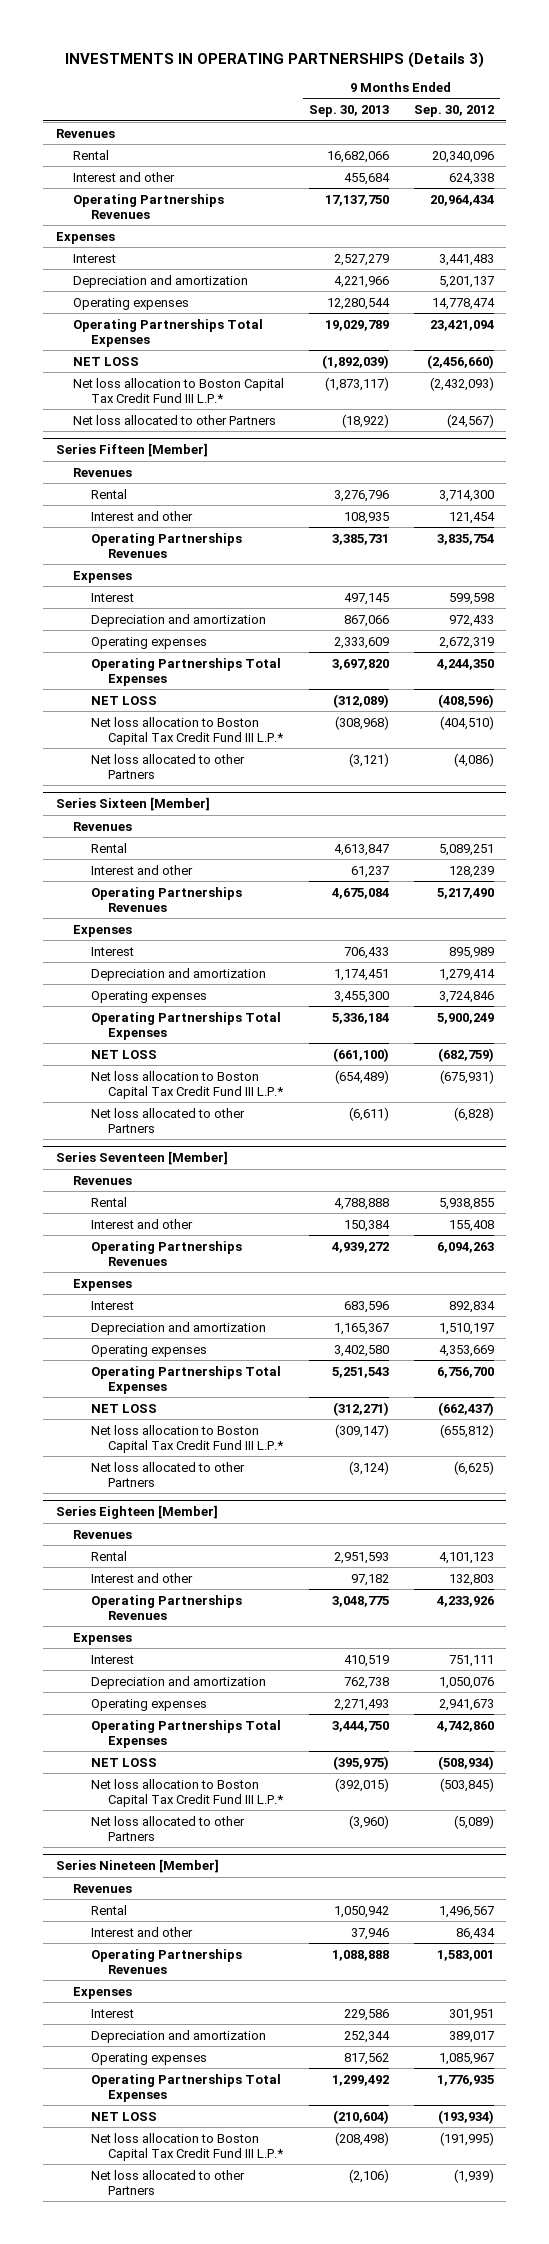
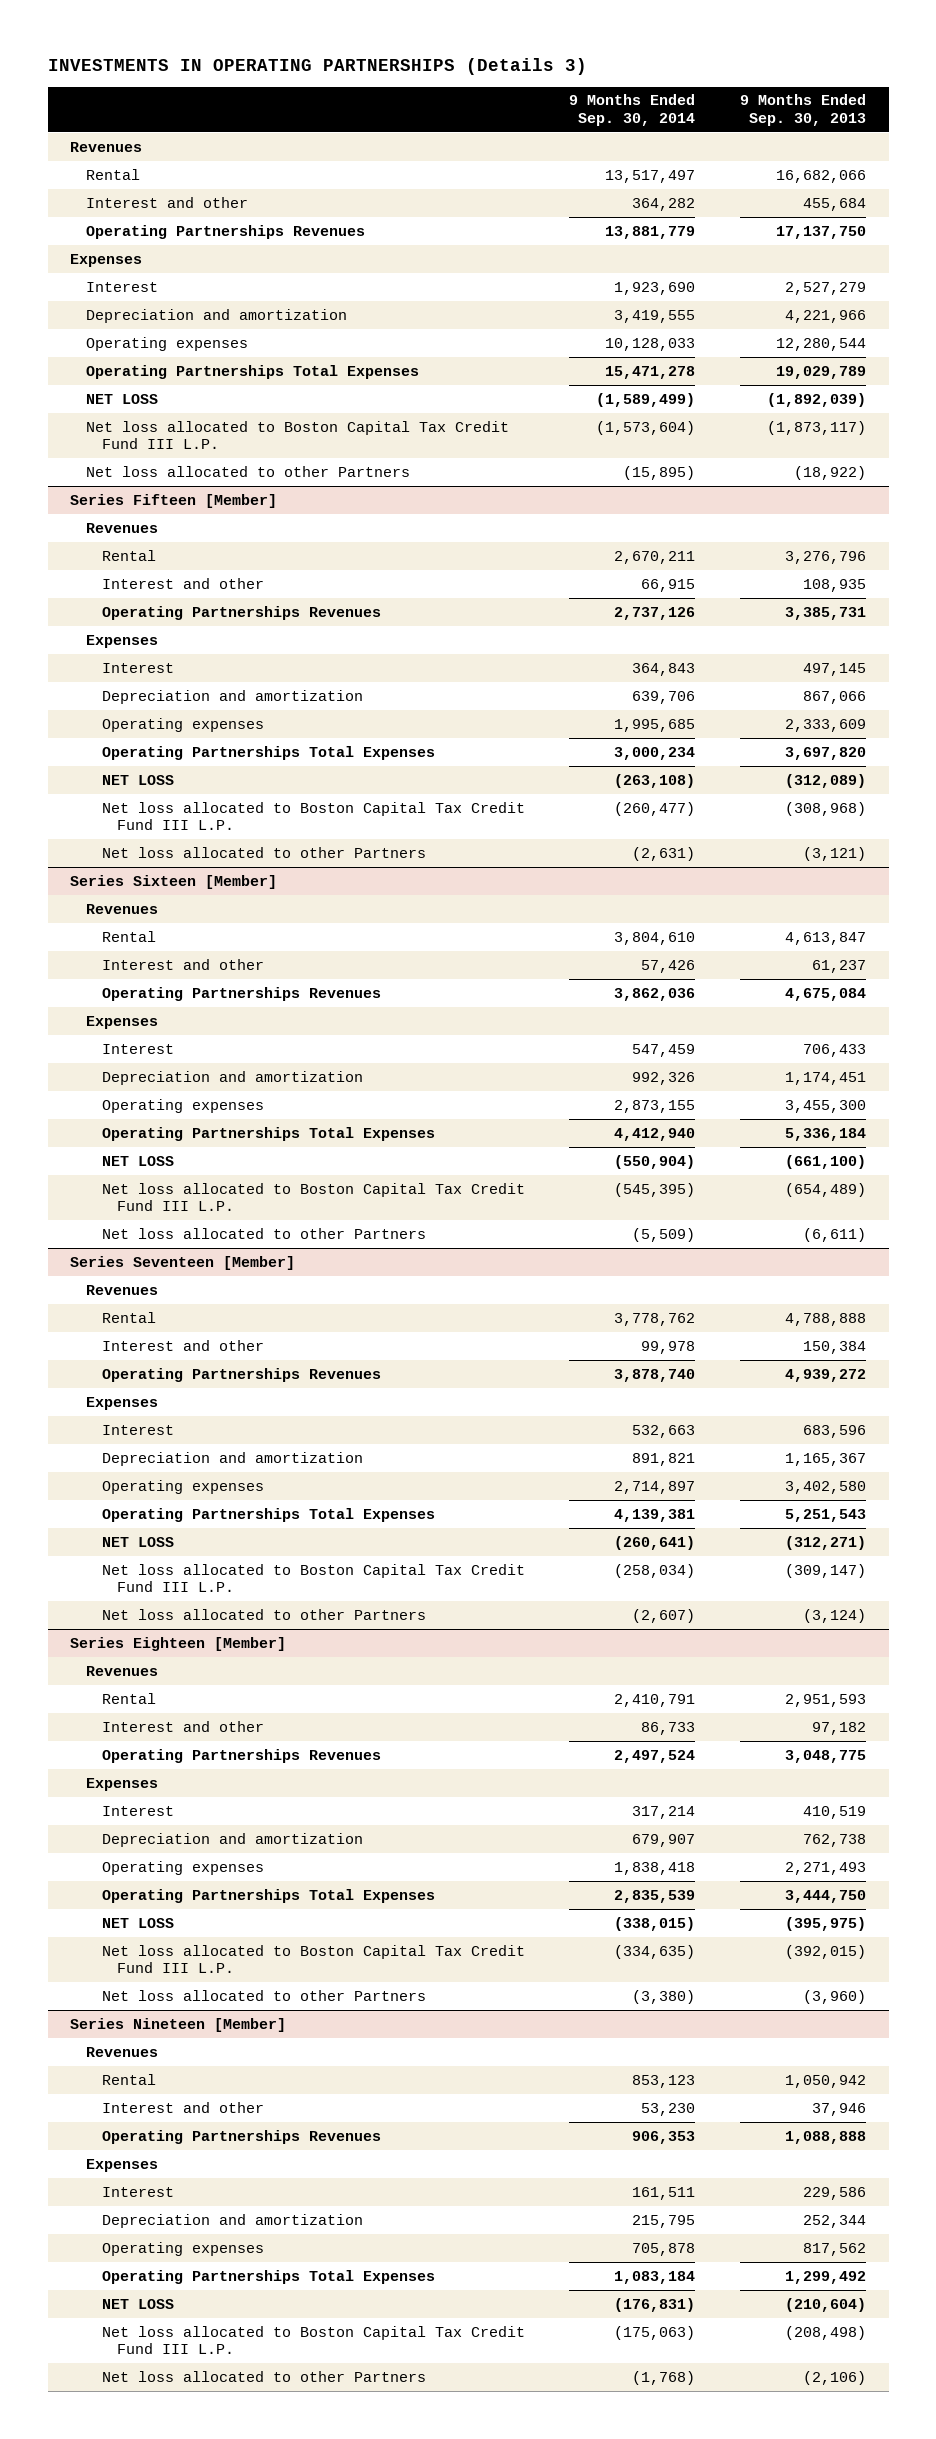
- | 9 Months Ended Sep. 30, 2013 | 9 Months Ended Sep. 30, 2012
+ | 9 Months Ended Sep. 30, 2014 | 9 Months Ended Sep. 30, 2013
- Net loss allocation to Boston Capital Tax Credit Fund III L.P.* | (1,873,117) | (2,432,093)
+ Net loss allocated to Boston Capital Tax Credit Fund III L.P. | (1,573,604) | (1,873,117)
@ Series Fifteen [Member]
- Net loss allocation to Boston Capital Tax Credit Fund III L.P.* | (308,968) | (404,510)
+ Net loss allocated to Boston Capital Tax Credit Fund III L.P. | (260,477) | (308,968)
@ Series Sixteen [Member]
- Net loss allocation to Boston Capital Tax Credit Fund III L.P.* | (654,489) | (675,931)
+ Net loss allocated to Boston Capital Tax Credit Fund III L.P. | (545,395) | (654,489)
@ Series Seventeen [Member]
- Net loss allocation to Boston Capital Tax Credit Fund III L.P.* | (309,147) | (655,812)
+ Net loss allocated to Boston Capital Tax Credit Fund III L.P. | (258,034) | (309,147)
@ Series Eighteen [Member]
- Net loss allocation to Boston Capital Tax Credit Fund III L.P.* | (392,015) | (503,845)
+ Net loss allocated to Boston Capital Tax Credit Fund III L.P. | (334,635) | (392,015)
@ Series Nineteen [Member]
- Net loss allocation to Boston Capital Tax Credit Fund III L.P.* | (208,498) | (191,995)
+ Net loss allocated to Boston Capital Tax Credit Fund III L.P. | (175,063) | (208,498)

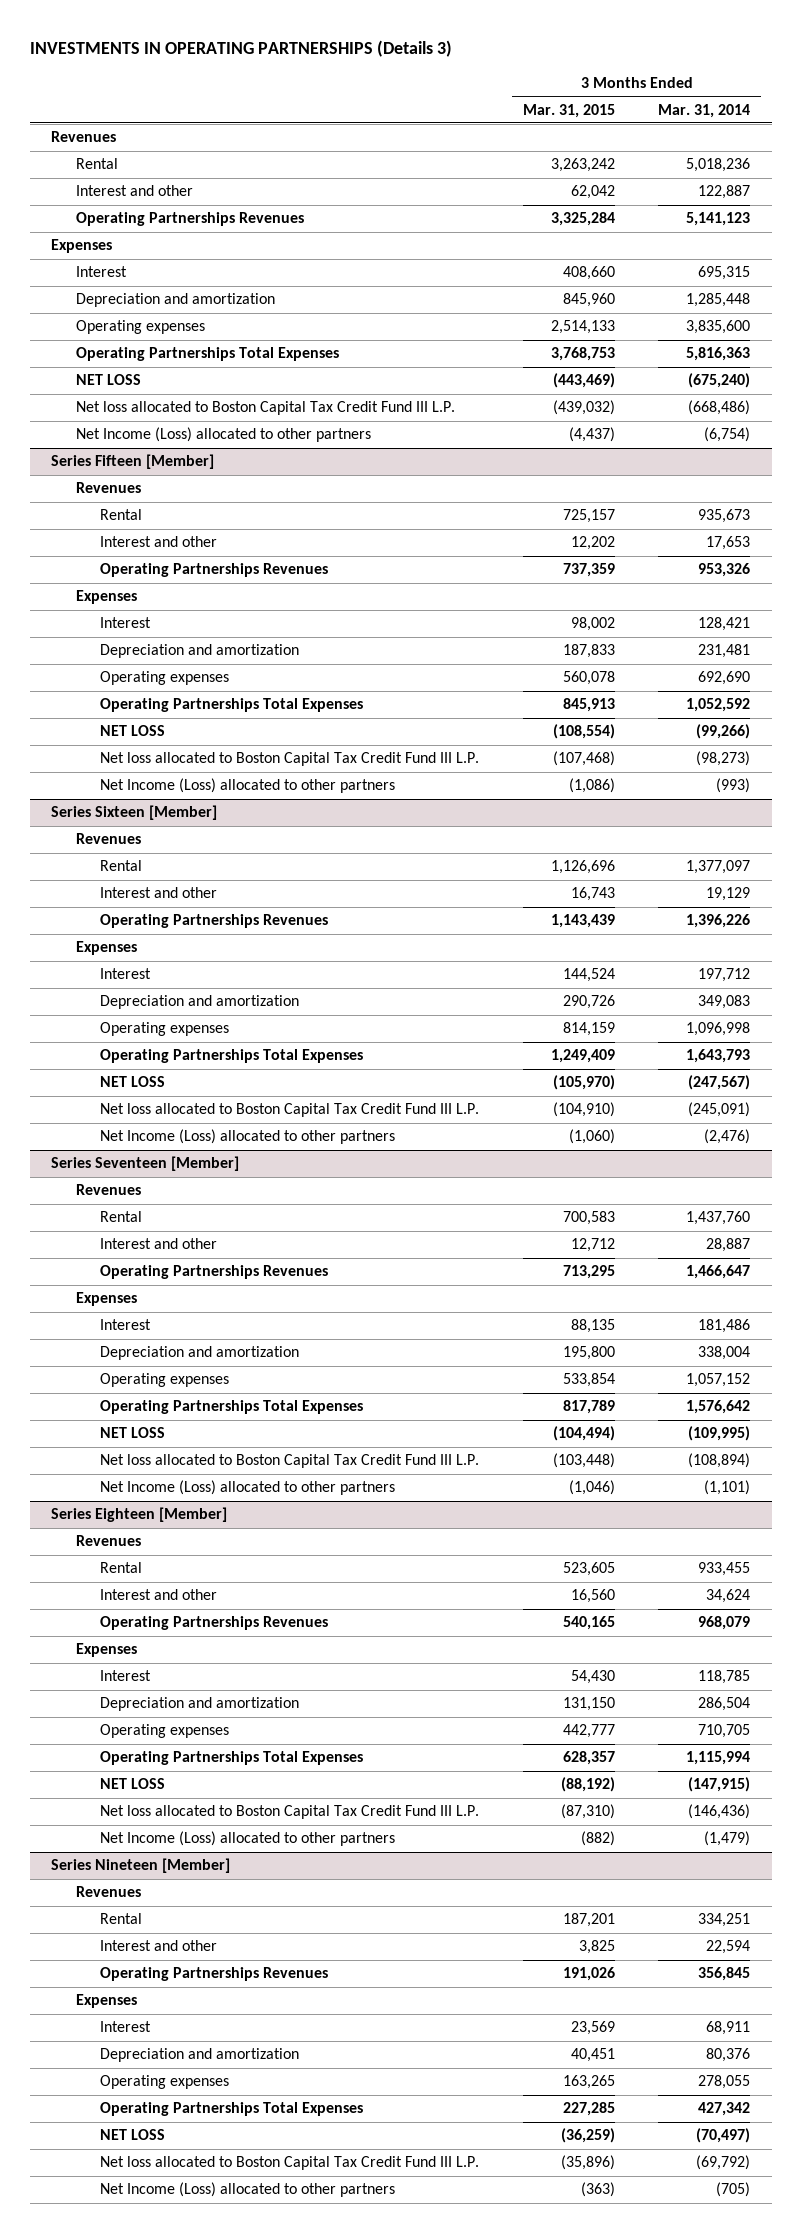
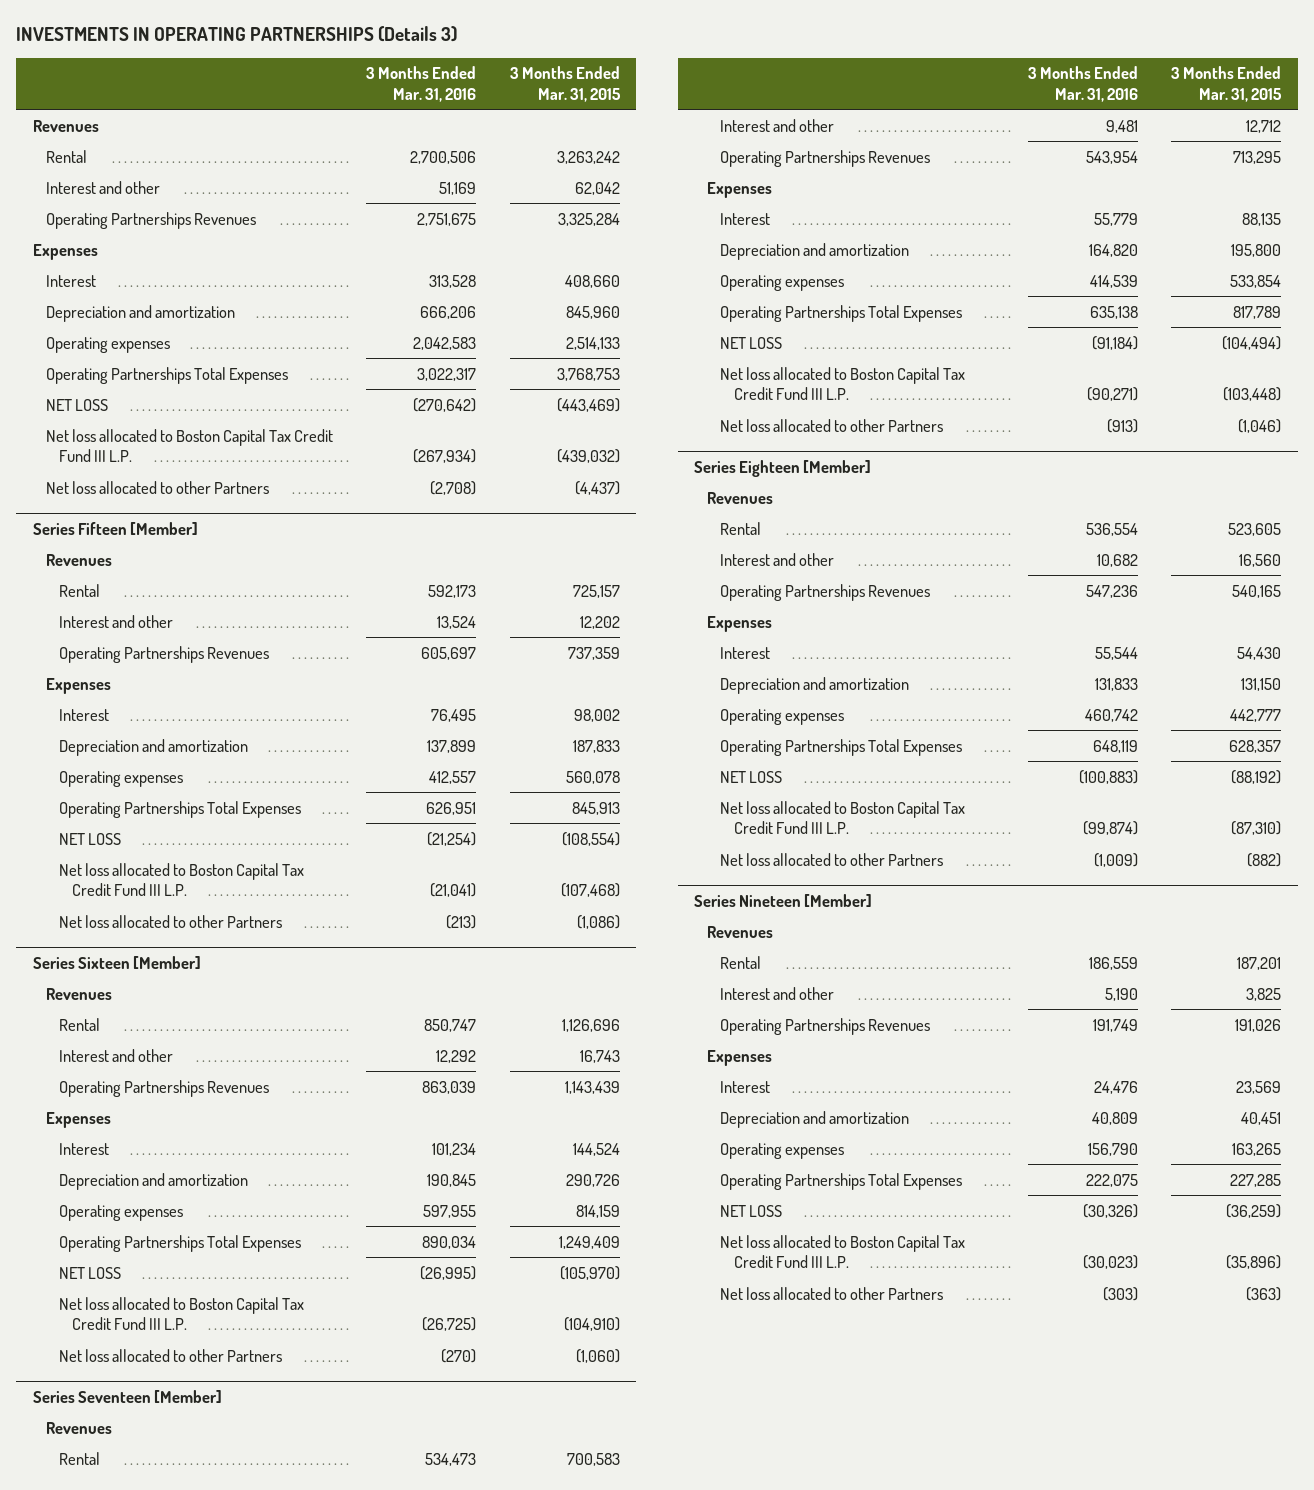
- | 3 Months Ended Mar. 31, 2015 | 3 Months Ended Mar. 31, 2014
+ | 3 Months Ended Mar. 31, 2016 | 3 Months Ended Mar. 31, 2015
- Net Income (Loss) allocated to other partners | (4,437) | (6,754)
+ Net loss allocated to other Partners | (2,708) | (4,437)
@ Series Fifteen [Member]
- Net Income (Loss) allocated to other partners | (1,086) | (993)
+ Net loss allocated to other Partners | (213) | (1,086)
@ Series Sixteen [Member]
- Net Income (Loss) allocated to other partners | (1,060) | (2,476)
+ Net loss allocated to other Partners | (270) | (1,060)
@ Series Seventeen [Member]
- Net Income (Loss) allocated to other partners | (1,046) | (1,101)
+ Net loss allocated to other Partners | (913) | (1,046)
@ Series Eighteen [Member]
- Net Income (Loss) allocated to other partners | (882) | (1,479)
+ Net loss allocated to other Partners | (1,009) | (882)
@ Series Nineteen [Member]
- Net Income (Loss) allocated to other partners | (363) | (705)
+ Net loss allocated to other Partners | (303) | (363)

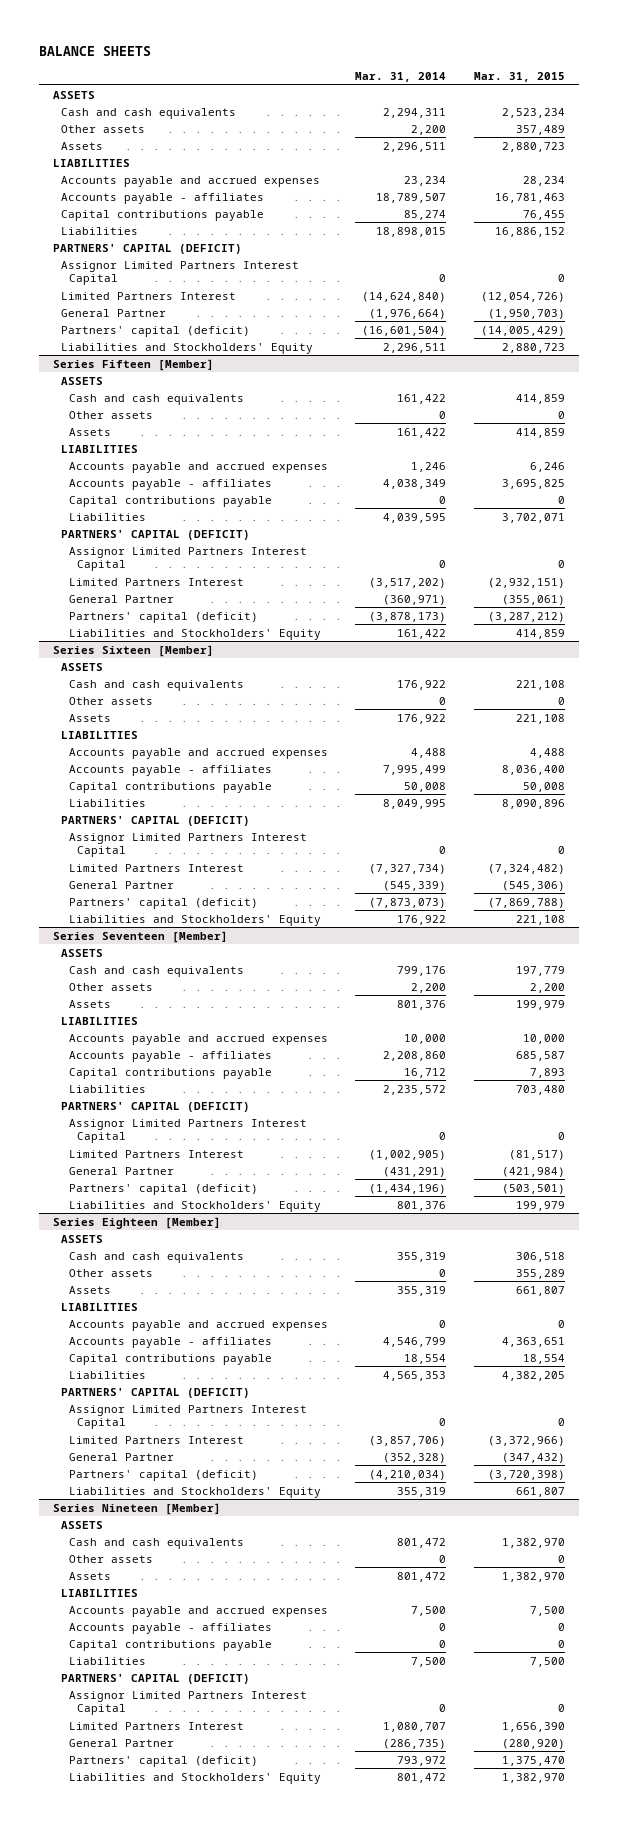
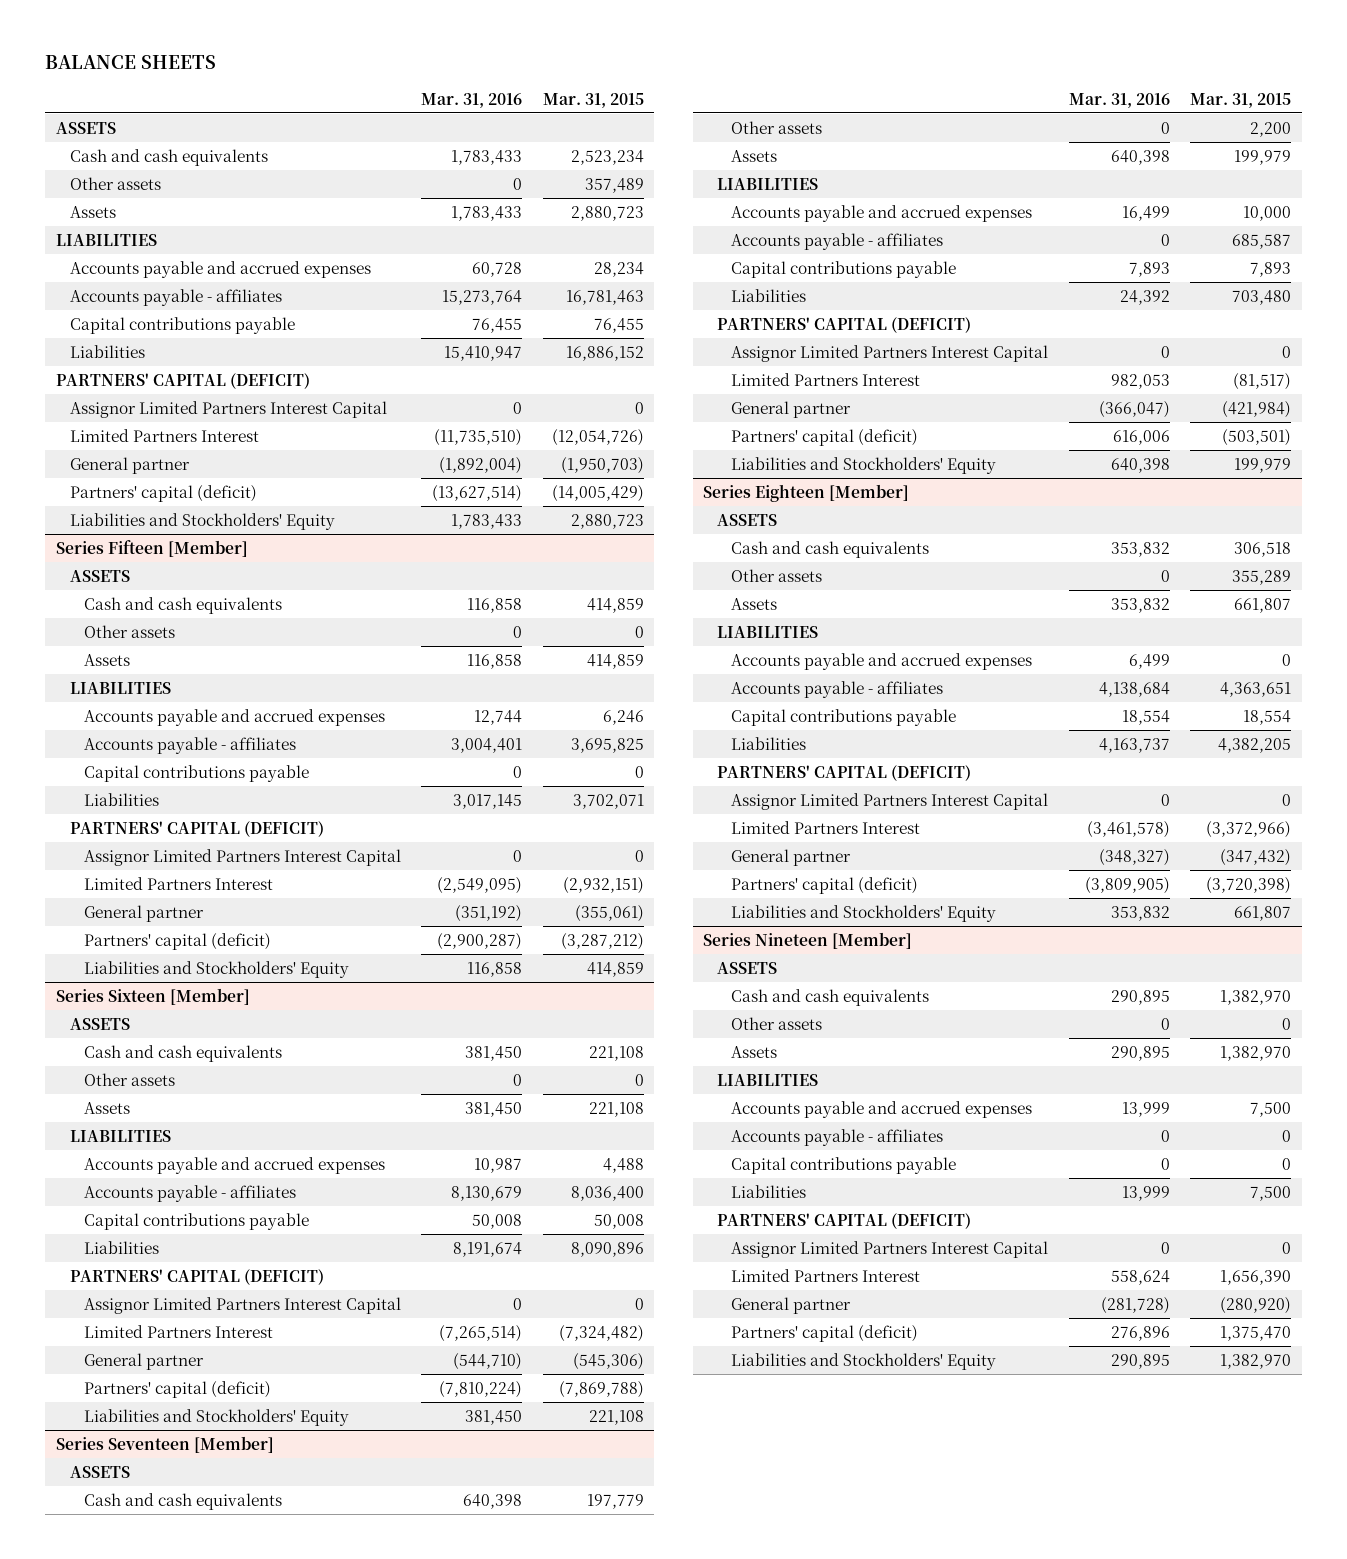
- | Mar. 31, 2014 | Mar. 31, 2015
+ | Mar. 31, 2016 | Mar. 31, 2015
- General Partner | (1,976,664) | (1,950,703)
+ General partner | (1,892,004) | (1,950,703)
@ Series Fifteen [Member]
- General Partner | (360,971) | (355,061)
+ General partner | (351,192) | (355,061)
@ Series Sixteen [Member]
- General Partner | (545,339) | (545,306)
+ General partner | (544,710) | (545,306)
@ Series Seventeen [Member]
- General Partner | (431,291) | (421,984)
+ General partner | (366,047) | (421,984)
@ Series Eighteen [Member]
- General Partner | (352,328) | (347,432)
+ General partner | (348,327) | (347,432)
@ Series Nineteen [Member]
- General Partner | (286,735) | (280,920)
+ General partner | (281,728) | (280,920)

